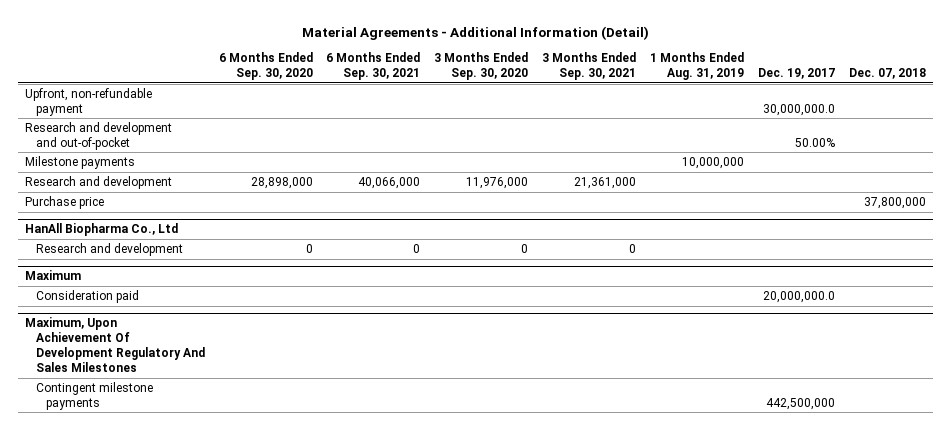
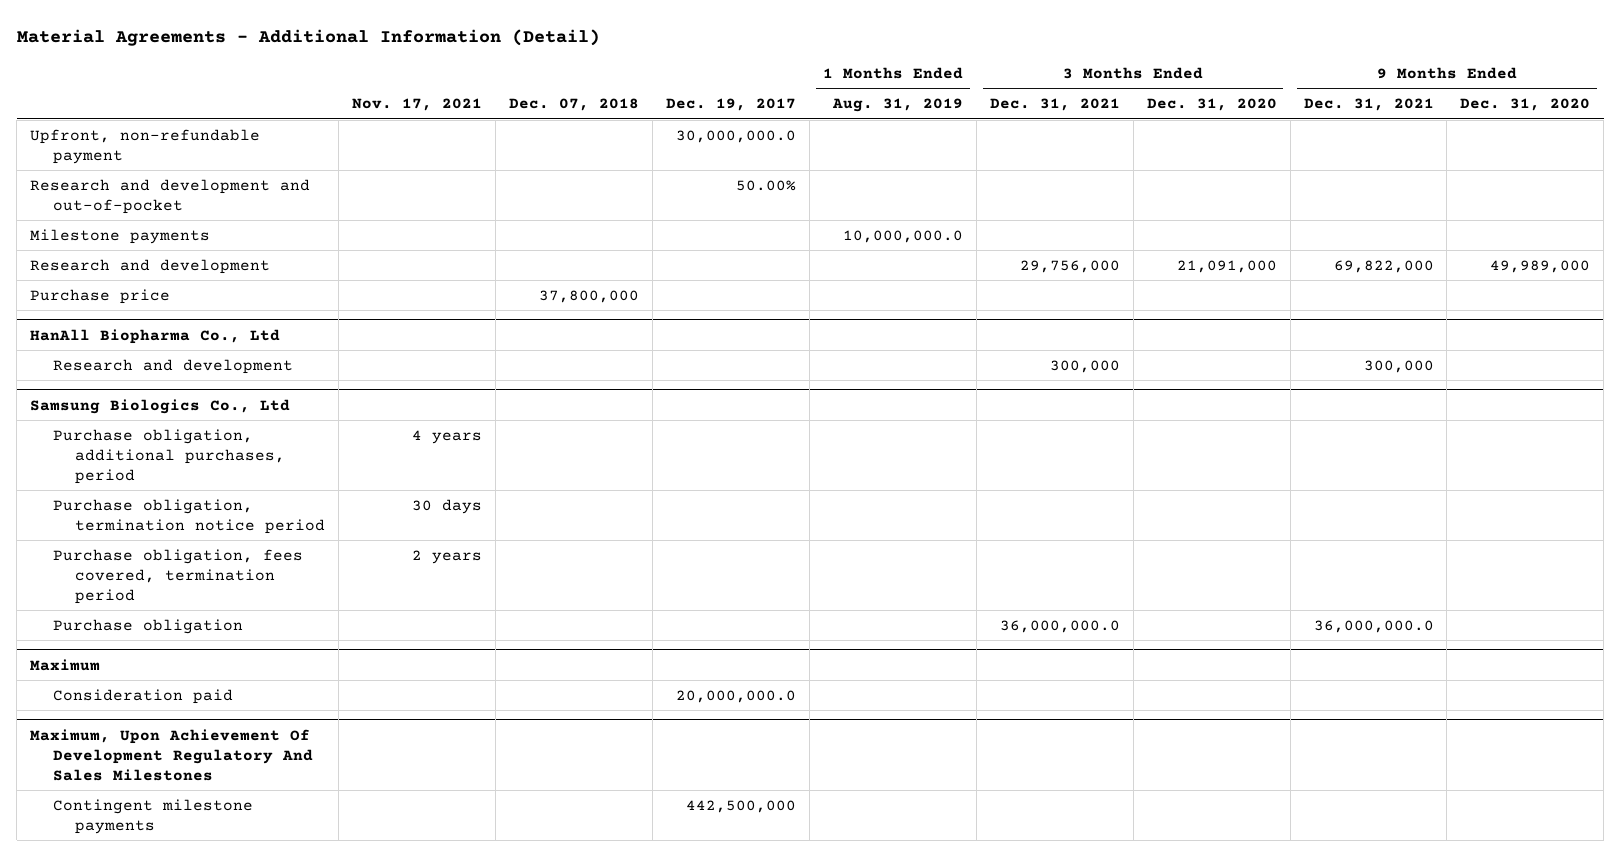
- | 6 Months Ended Sep. 30, 2020 | 6 Months Ended Sep. 30, 2021 | 3 Months Ended Sep. 30, 2020 | 3 Months Ended Sep. 30, 2021 | 1 Months Ended Aug. 31, 2019 | Dec. 19, 2017 | Dec. 07, 2018
+ | Nov. 17, 2021 | Dec. 07, 2018 | Dec. 19, 2017 | 1 Months Ended Aug. 31, 2019 | 3 Months Ended Dec. 31, 2021 | 3 Months Ended Dec. 31, 2020 | 9 Months Ended Dec. 31, 2021 | 9 Months Ended Dec. 31, 2020
- Milestone payments | | | | | 10,000,000 | |
+ Milestone payments | | | | 10,000,000.0 | | | |
+ Samsung Biologics Co., Ltd
+ Purchase obligation, additional purchases, period | 4 years | | | | | | |
+ Purchase obligation, termination notice period | 30 days | | | | | | |
+ Purchase obligation, fees covered, termination period | 2 years | | | | | | |
+ Purchase obligation | | | | | 36,000,000.0 | | 36,000,000.0 |

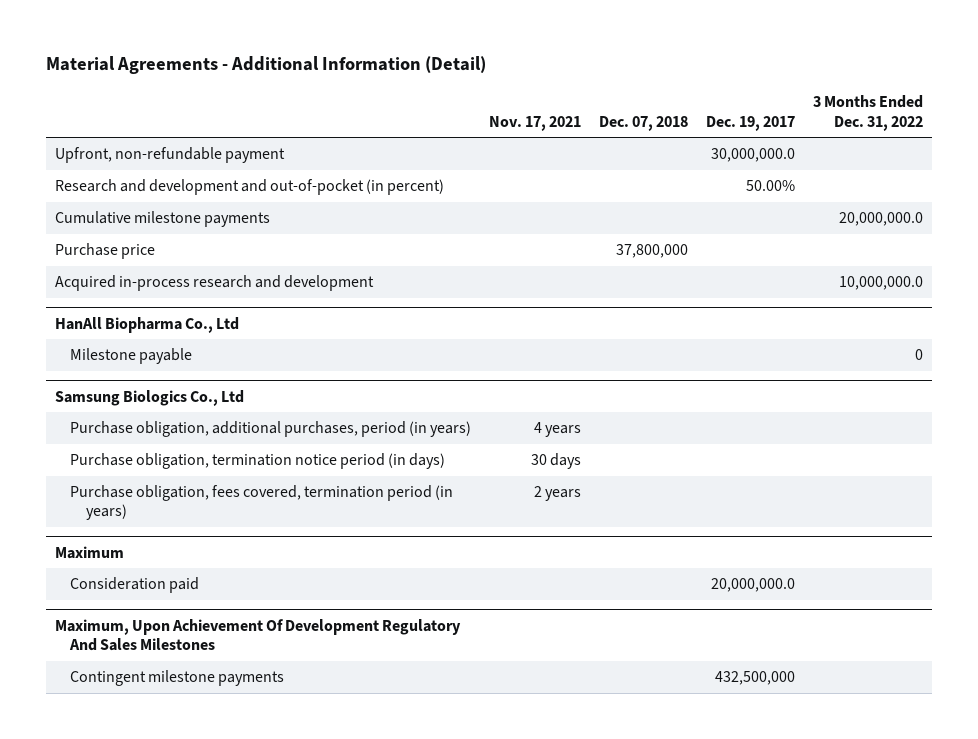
- | Nov. 17, 2021 | Dec. 07, 2018 | Dec. 19, 2017 | 1 Months Ended Aug. 31, 2019 | 3 Months Ended Dec. 31, 2021 | 3 Months Ended Dec. 31, 2020 | 9 Months Ended Dec. 31, 2021 | 9 Months Ended Dec. 31, 2020
+ | Nov. 17, 2021 | Dec. 07, 2018 | Dec. 19, 2017 | 3 Months Ended Dec. 31, 2022
- Research and development and out-of-pocket | | | 50.00% | | | | |
- Milestone payments | | | | 10,000,000.0 | | | |
- Research and development | | | | | 29,756,000 | 21,091,000 | 69,822,000 | 49,989,000
+ Research and development and out-of-pocket (in percent) | | | 50.00% |
+ Cumulative milestone payments | | | | 20,000,000.0
+ Acquired in-process research and development | | | | 10,000,000.0
@ HanAll Biopharma Co., Ltd
- Research and development | | | | | 300,000 | | 300,000 |
+ Milestone payable | | | | 0
@ Samsung Biologics Co., Ltd
- Purchase obligation, additional purchases, period | 4 years | | | | | | |
- Purchase obligation, termination notice period | 30 days | | | | | | |
- Purchase obligation, fees covered, termination period | 2 years | | | | | | |
- Purchase obligation | | | | | 36,000,000.0 | | 36,000,000.0 |
+ Purchase obligation, additional purchases, period (in years) | 4 years | | |
+ Purchase obligation, termination notice period (in days) | 30 days | | |
+ Purchase obligation, fees covered, termination period (in years) | 2 years | | |
@ Maximum, Upon Achievement Of Development Regulatory And Sales Milestones
- Contingent milestone payments | | | 442,500,000 | | | | |
+ Contingent milestone payments | | | 432,500,000 |

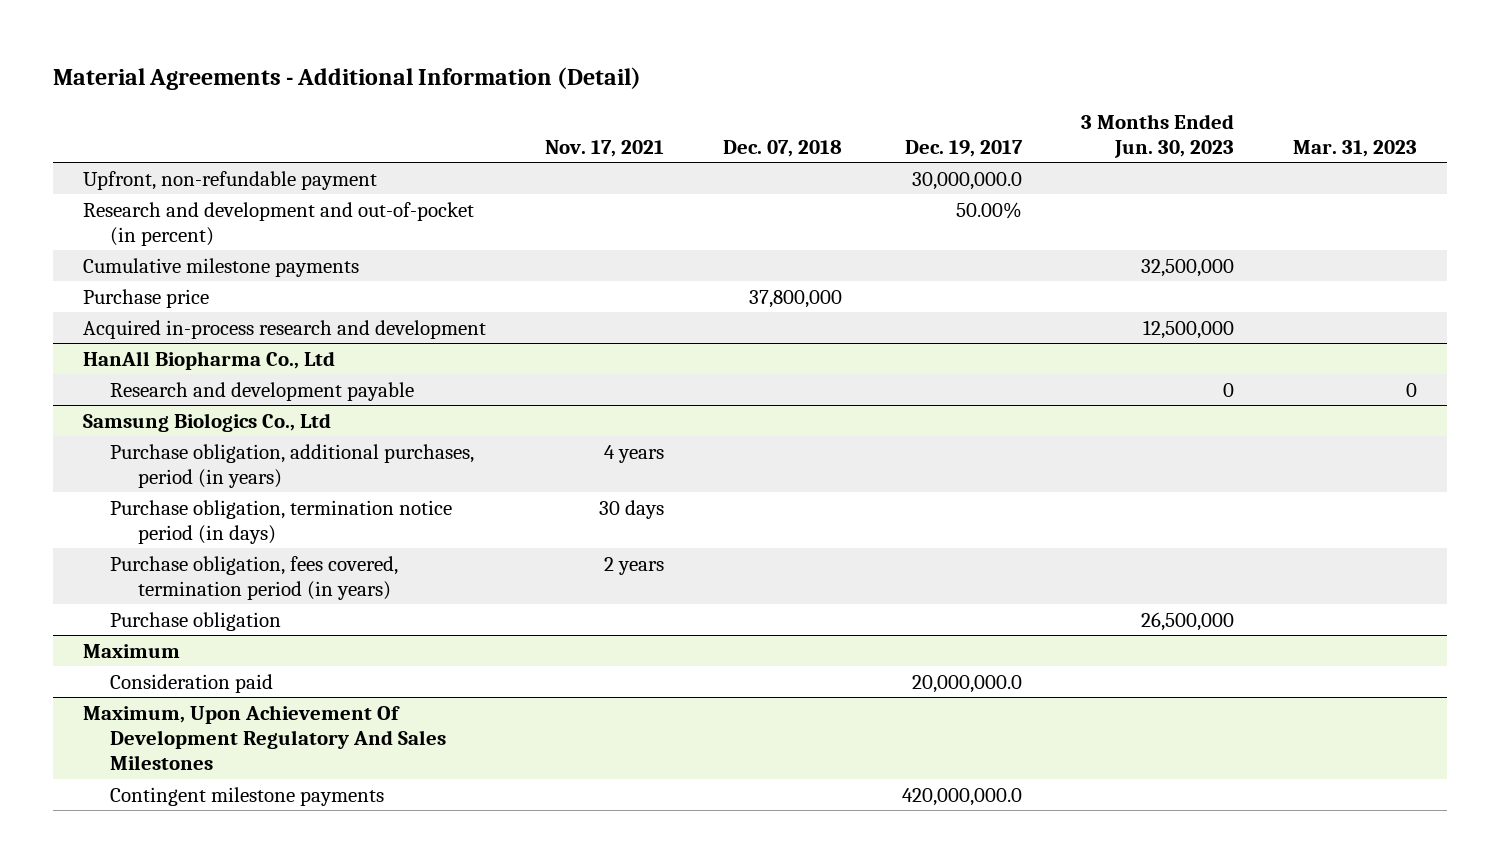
- | Nov. 17, 2021 | Dec. 07, 2018 | Dec. 19, 2017 | 3 Months Ended Dec. 31, 2022
+ | Nov. 17, 2021 | Dec. 07, 2018 | Dec. 19, 2017 | 3 Months Ended Jun. 30, 2023 | Mar. 31, 2023
@ HanAll Biopharma Co., Ltd
- Milestone payable | | | | 0
+ Research and development payable | | | | 0 | 0
@ Samsung Biologics Co., Ltd
+ Purchase obligation | | | | 26,500,000 |
@ Maximum, Upon Achievement Of Development Regulatory And Sales Milestones
- Contingent milestone payments | | | 432,500,000 |
+ Contingent milestone payments | | | 420,000,000.0 | |

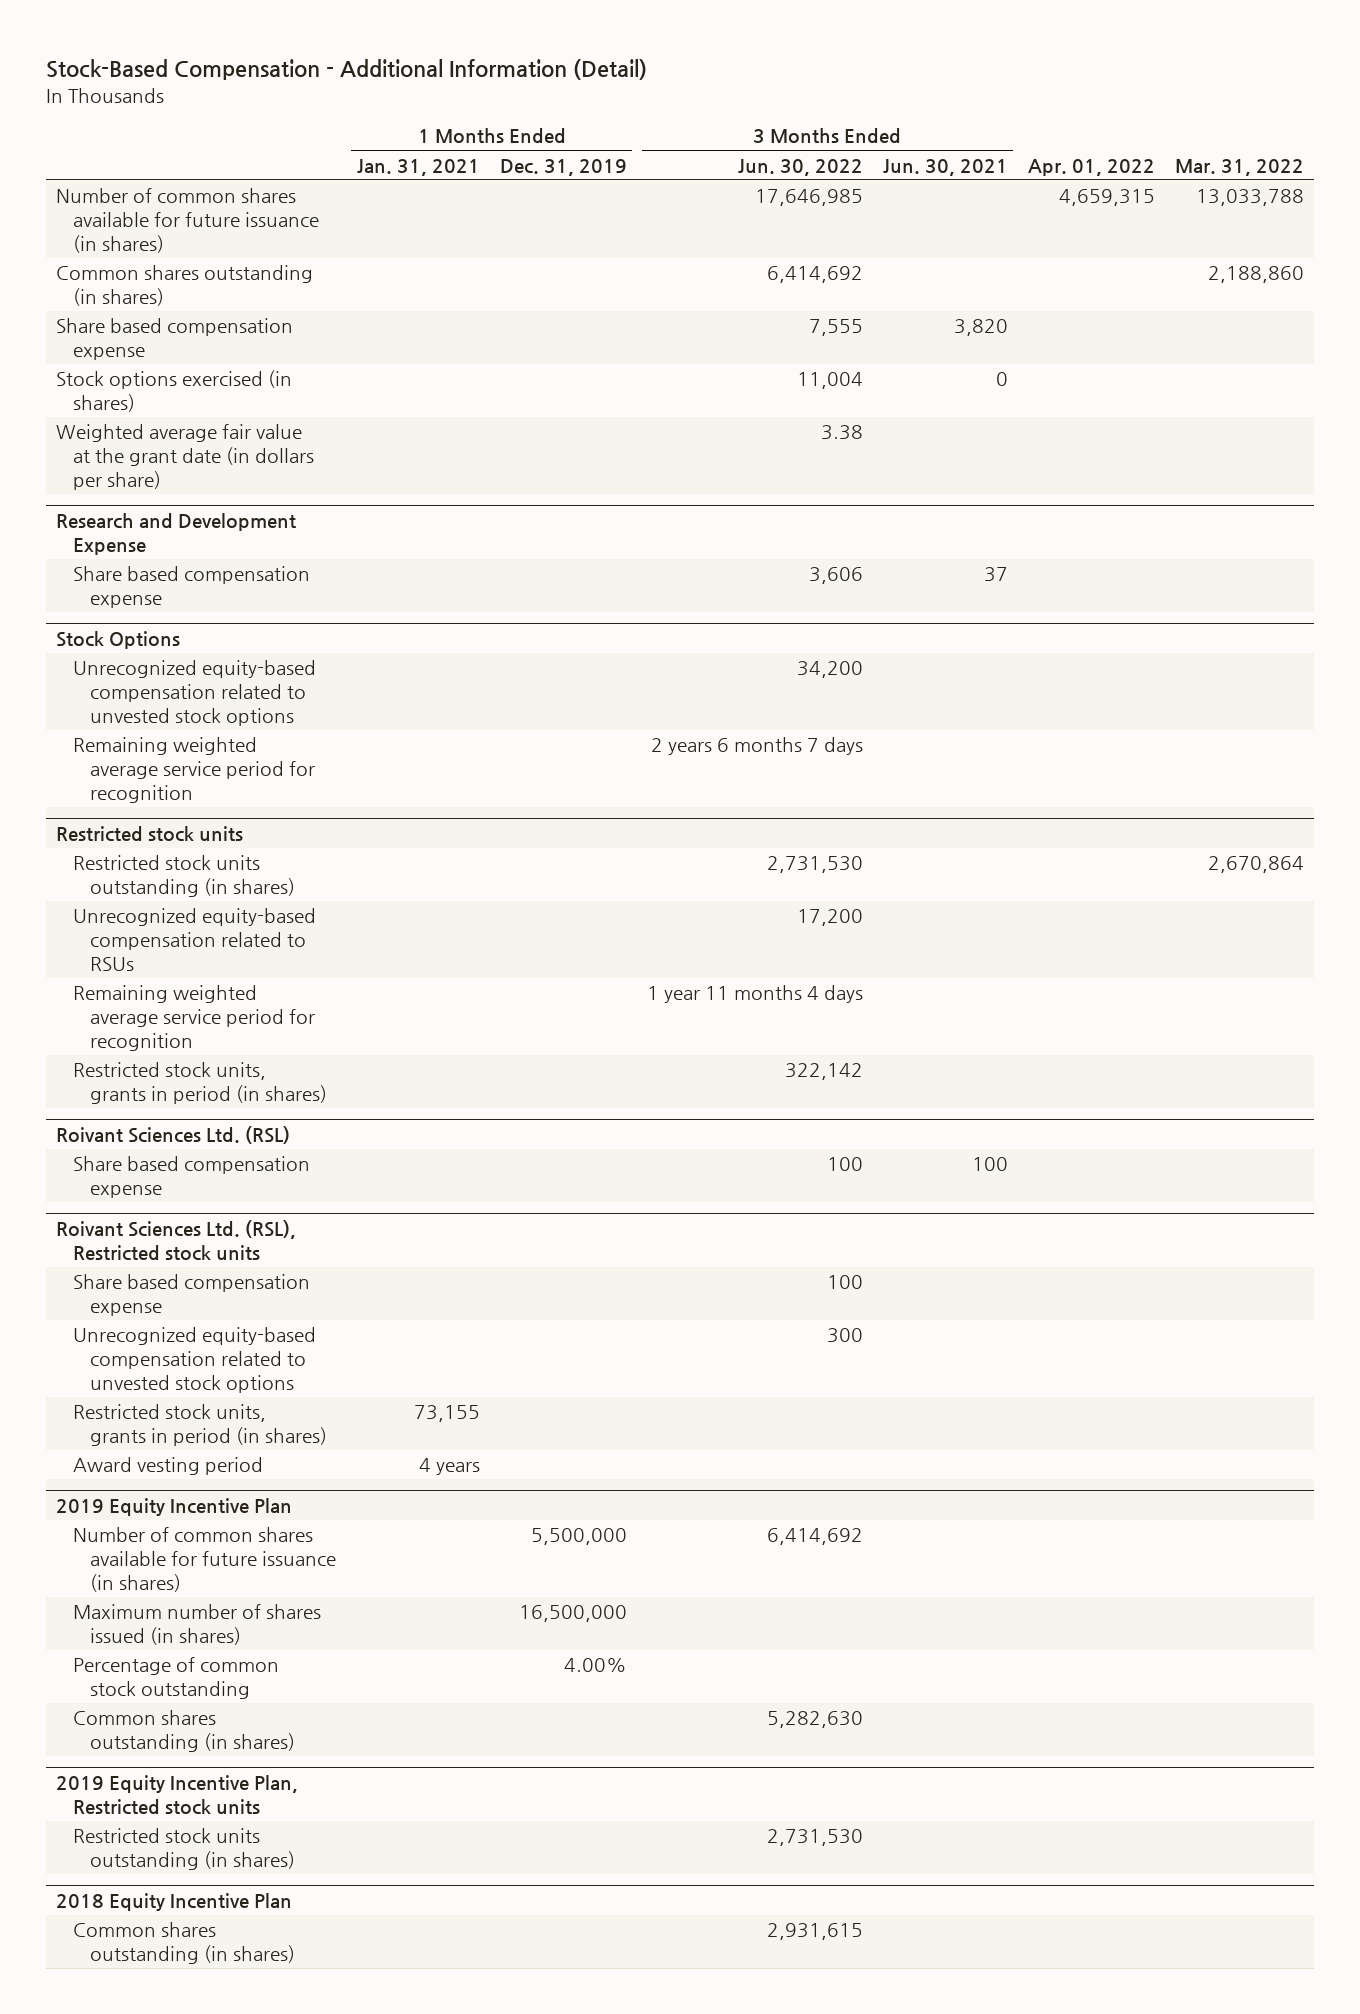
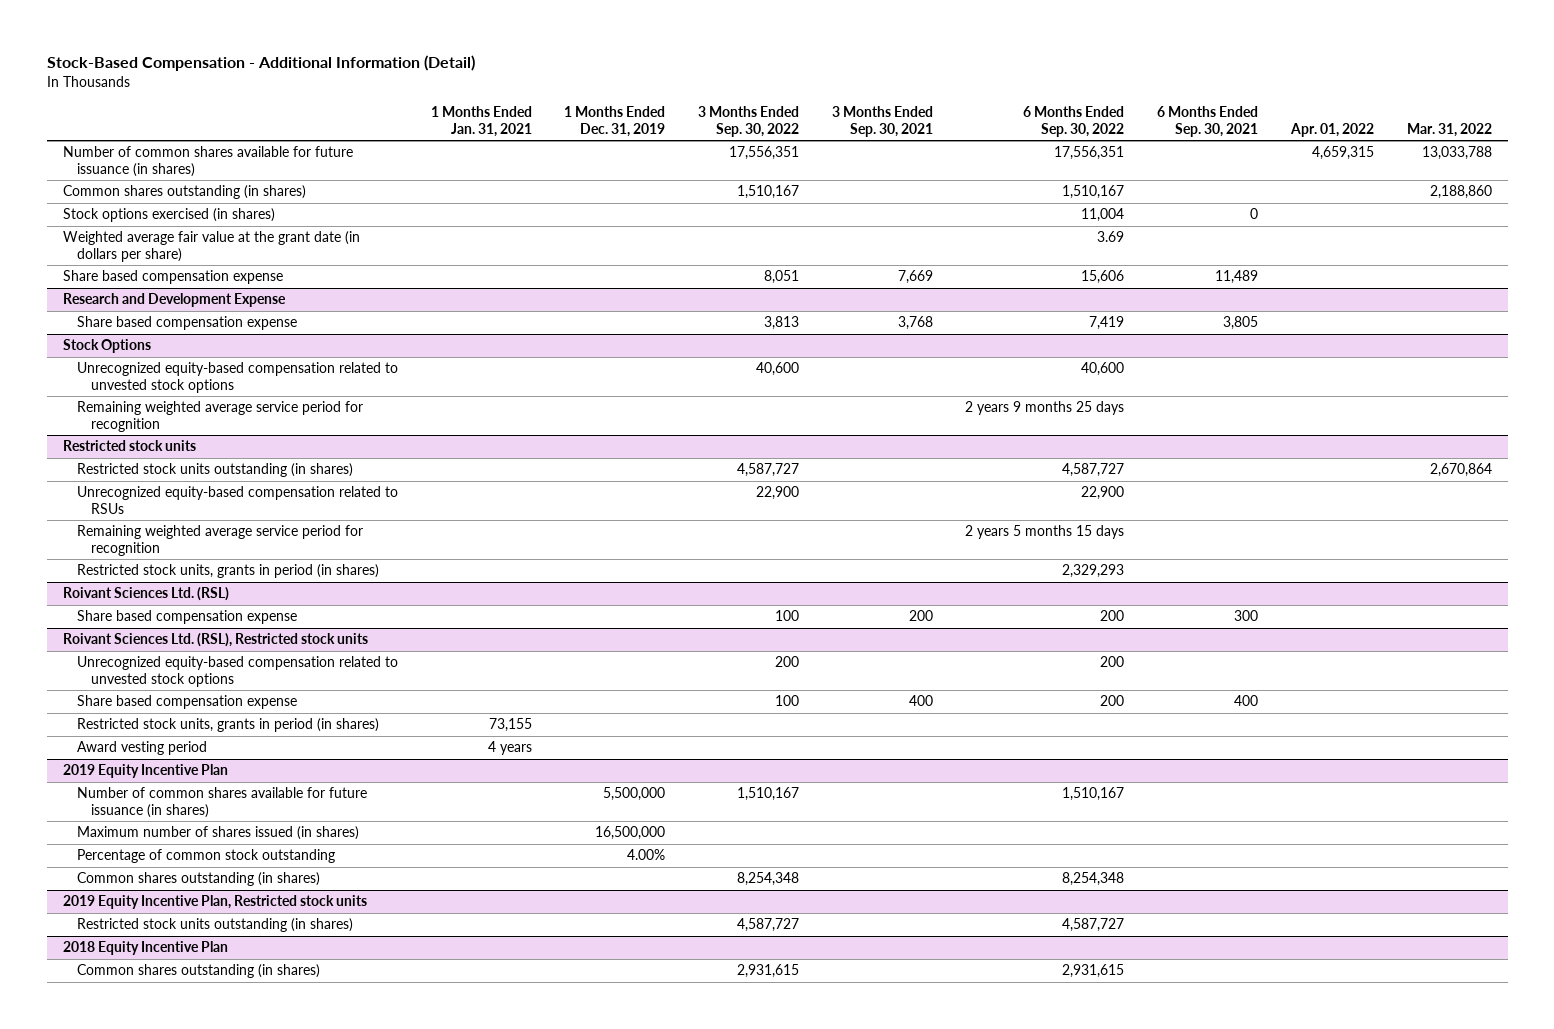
- | 1 Months Ended Jan. 31, 2021 | 1 Months Ended Dec. 31, 2019 | 3 Months Ended Jun. 30, 2022 | 3 Months Ended Jun. 30, 2021 | Apr. 01, 2022 | Mar. 31, 2022
+ | 1 Months Ended Jan. 31, 2021 | 1 Months Ended Dec. 31, 2019 | 3 Months Ended Sep. 30, 2022 | 3 Months Ended Sep. 30, 2021 | 6 Months Ended Sep. 30, 2022 | 6 Months Ended Sep. 30, 2021 | Apr. 01, 2022 | Mar. 31, 2022
moved down: Share based compensation expense | | | 8,051 | 7,669 | 15,606 | 11,489 | |
@ Roivant Sciences Ltd. (RSL), Restricted stock units
moved down: Share based compensation expense | | | 100 | 400 | 200 | 400 | |

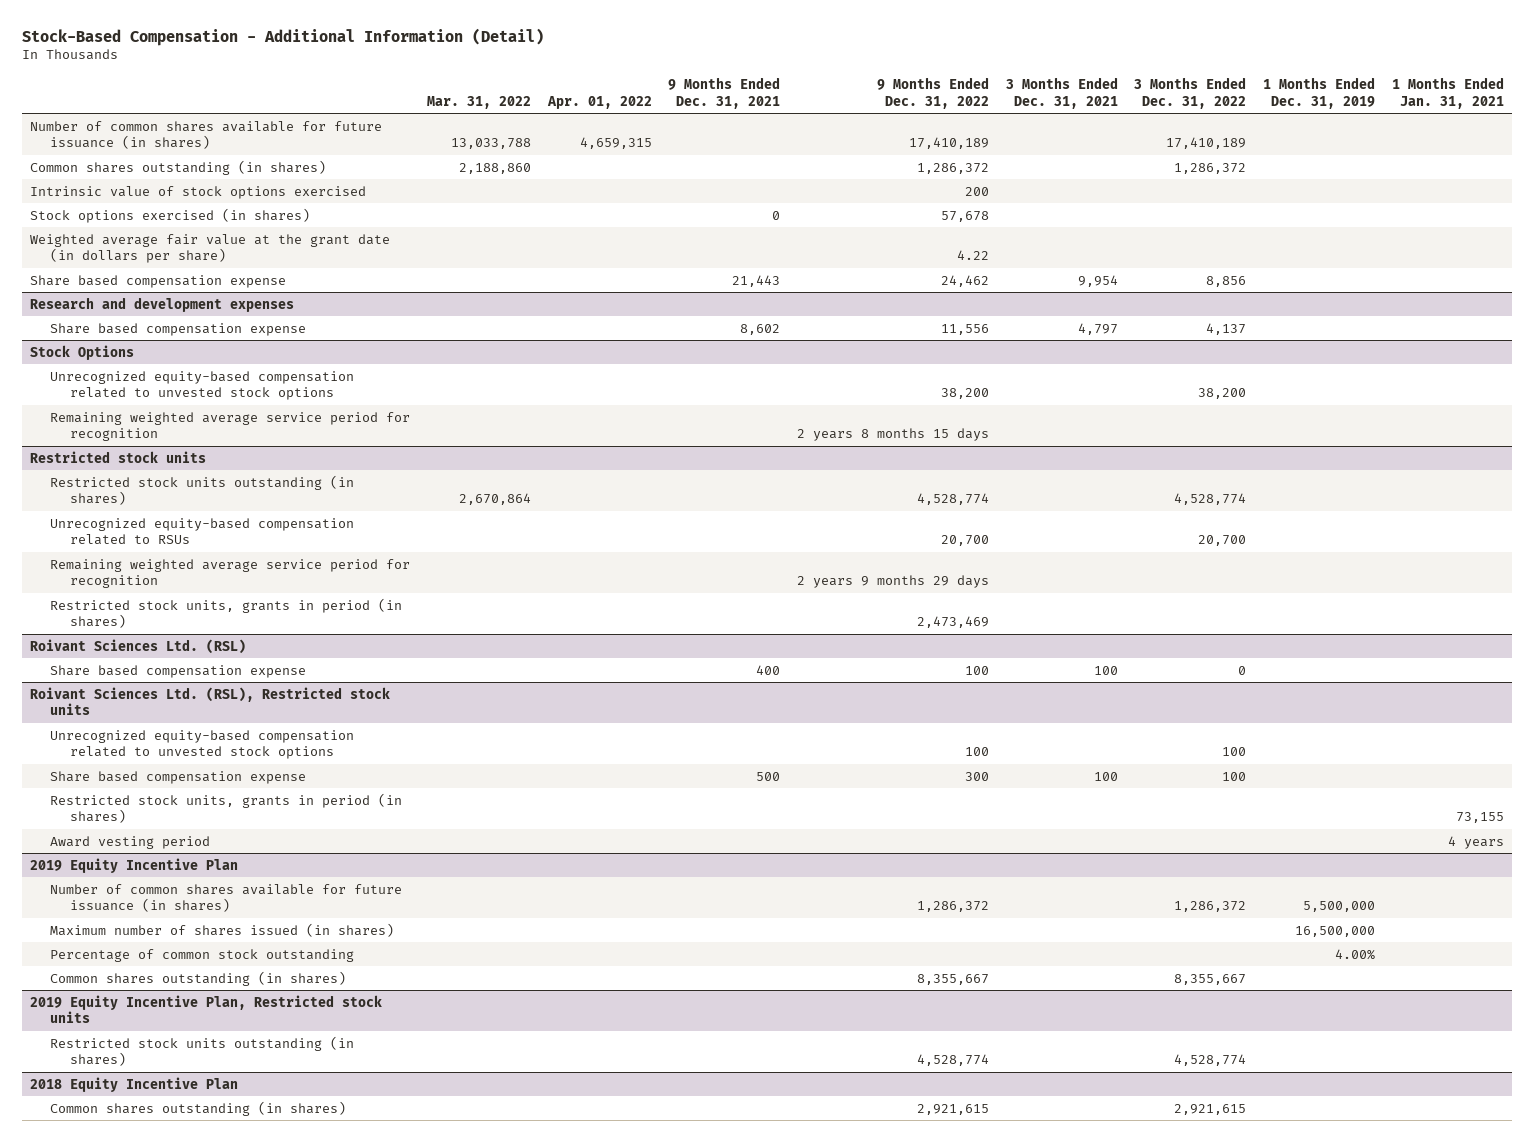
- | 1 Months Ended Jan. 31, 2021 | 1 Months Ended Dec. 31, 2019 | 3 Months Ended Sep. 30, 2022 | 3 Months Ended Sep. 30, 2021 | 6 Months Ended Sep. 30, 2022 | 6 Months Ended Sep. 30, 2021 | Apr. 01, 2022 | Mar. 31, 2022
+ | Mar. 31, 2022 | Apr. 01, 2022 | 9 Months Ended Dec. 31, 2021 | 9 Months Ended Dec. 31, 2022 | 3 Months Ended Dec. 31, 2021 | 3 Months Ended Dec. 31, 2022 | 1 Months Ended Dec. 31, 2019 | 1 Months Ended Jan. 31, 2021
+ Intrinsic value of stock options exercised | | | | 200 | | | |
- Research and Development Expense
+ Research and development expenses

